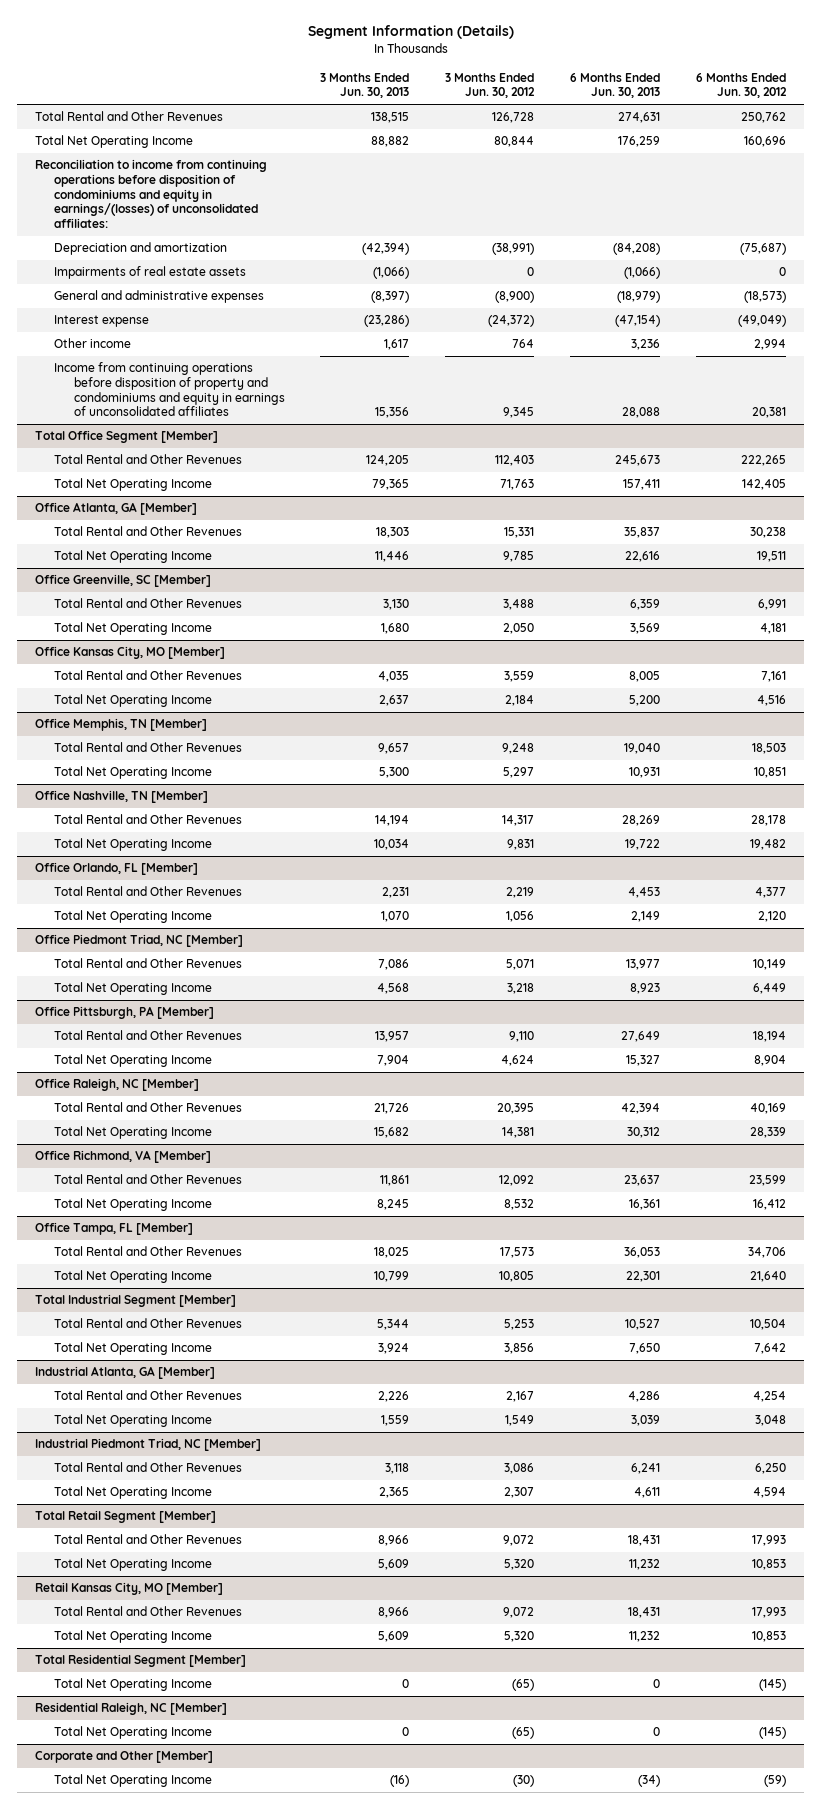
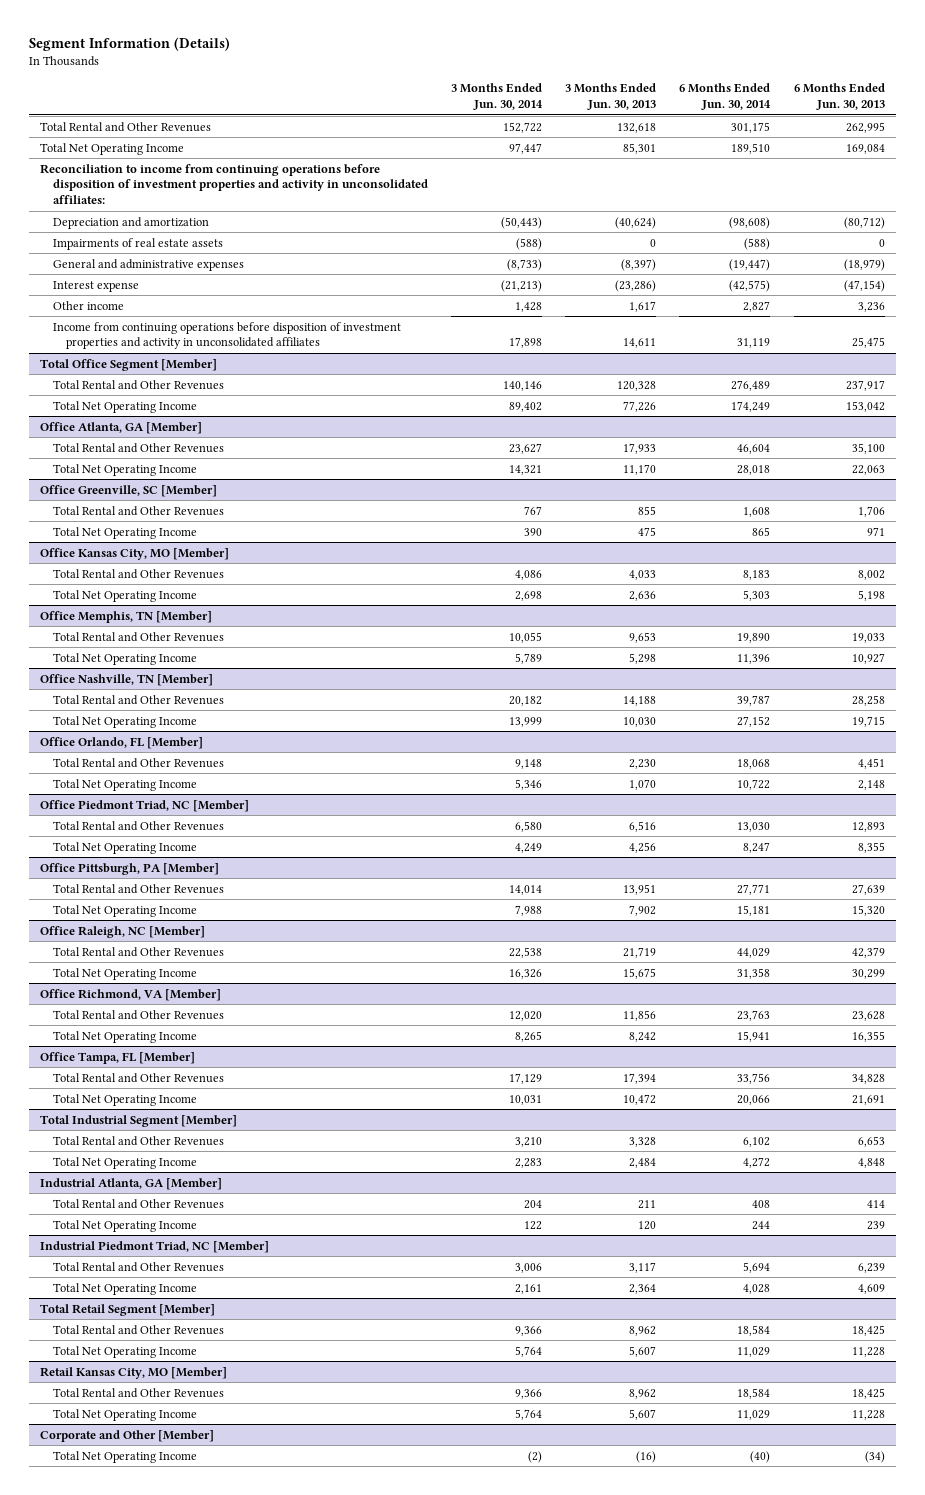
- | 3 Months Ended Jun. 30, 2013 | 3 Months Ended Jun. 30, 2012 | 6 Months Ended Jun. 30, 2013 | 6 Months Ended Jun. 30, 2012
+ | 3 Months Ended Jun. 30, 2014 | 3 Months Ended Jun. 30, 2013 | 6 Months Ended Jun. 30, 2014 | 6 Months Ended Jun. 30, 2013
- Total Rental and Other Revenues | 138,515 | 126,728 | 274,631 | 250,762
- Total Net Operating Income | 88,882 | 80,844 | 176,259 | 160,696
- Reconciliation to income from continuing operations before disposition of condominiums and equity in earnings/(losses) of unconsolidated affiliates:
- Depreciation and amortization | (42,394) | (38,991) | (84,208) | (75,687)
- Impairments of real estate assets | (1,066) | 0 | (1,066) | 0
+ Total Rental and Other Revenues | 152,722 | 132,618 | 301,175 | 262,995
+ Total Net Operating Income | 97,447 | 85,301 | 189,510 | 169,084
+ Reconciliation to income from continuing operations before disposition of investment properties and activity in unconsolidated affiliates:
+ Depreciation and amortization | (50,443) | (40,624) | (98,608) | (80,712)
+ Impairments of real estate assets | (588) | 0 | (588) | 0
- Income from continuing operations before disposition of property and condominiums and equity in earnings of unconsolidated affiliates | 15,356 | 9,345 | 28,088 | 20,381
+ Income from continuing operations before disposition of investment properties and activity in unconsolidated affiliates | 17,898 | 14,611 | 31,119 | 25,475
@ Total Office Segment [Member]
- Total Rental and Other Revenues | 124,205 | 112,403 | 245,673 | 222,265
- Total Net Operating Income | 79,365 | 71,763 | 157,411 | 142,405
+ Total Rental and Other Revenues | 140,146 | 120,328 | 276,489 | 237,917
+ Total Net Operating Income | 89,402 | 77,226 | 174,249 | 153,042
@ Office Atlanta, GA [Member]
- Total Rental and Other Revenues | 18,303 | 15,331 | 35,837 | 30,238
- Total Net Operating Income | 11,446 | 9,785 | 22,616 | 19,511
+ Total Rental and Other Revenues | 23,627 | 17,933 | 46,604 | 35,100
+ Total Net Operating Income | 14,321 | 11,170 | 28,018 | 22,063
@ Office Greenville, SC [Member]
- Total Rental and Other Revenues | 3,130 | 3,488 | 6,359 | 6,991
- Total Net Operating Income | 1,680 | 2,050 | 3,569 | 4,181
+ Total Rental and Other Revenues | 767 | 855 | 1,608 | 1,706
+ Total Net Operating Income | 390 | 475 | 865 | 971
@ Office Kansas City, MO [Member]
- Total Rental and Other Revenues | 4,035 | 3,559 | 8,005 | 7,161
- Total Net Operating Income | 2,637 | 2,184 | 5,200 | 4,516
+ Total Rental and Other Revenues | 4,086 | 4,033 | 8,183 | 8,002
+ Total Net Operating Income | 2,698 | 2,636 | 5,303 | 5,198
@ Office Memphis, TN [Member]
- Total Rental and Other Revenues | 9,657 | 9,248 | 19,040 | 18,503
- Total Net Operating Income | 5,300 | 5,297 | 10,931 | 10,851
+ Total Rental and Other Revenues | 10,055 | 9,653 | 19,890 | 19,033
+ Total Net Operating Income | 5,789 | 5,298 | 11,396 | 10,927
@ Office Nashville, TN [Member]
- Total Rental and Other Revenues | 14,194 | 14,317 | 28,269 | 28,178
- Total Net Operating Income | 10,034 | 9,831 | 19,722 | 19,482
+ Total Rental and Other Revenues | 20,182 | 14,188 | 39,787 | 28,258
+ Total Net Operating Income | 13,999 | 10,030 | 27,152 | 19,715
@ Office Orlando, FL [Member]
- Total Rental and Other Revenues | 2,231 | 2,219 | 4,453 | 4,377
- Total Net Operating Income | 1,070 | 1,056 | 2,149 | 2,120
+ Total Rental and Other Revenues | 9,148 | 2,230 | 18,068 | 4,451
+ Total Net Operating Income | 5,346 | 1,070 | 10,722 | 2,148
@ Office Piedmont Triad, NC [Member]
- Total Rental and Other Revenues | 7,086 | 5,071 | 13,977 | 10,149
- Total Net Operating Income | 4,568 | 3,218 | 8,923 | 6,449
+ Total Rental and Other Revenues | 6,580 | 6,516 | 13,030 | 12,893
+ Total Net Operating Income | 4,249 | 4,256 | 8,247 | 8,355
@ Office Pittsburgh, PA [Member]
- Total Rental and Other Revenues | 13,957 | 9,110 | 27,649 | 18,194
- Total Net Operating Income | 7,904 | 4,624 | 15,327 | 8,904
+ Total Rental and Other Revenues | 14,014 | 13,951 | 27,771 | 27,639
+ Total Net Operating Income | 7,988 | 7,902 | 15,181 | 15,320
@ Office Raleigh, NC [Member]
- Total Rental and Other Revenues | 21,726 | 20,395 | 42,394 | 40,169
- Total Net Operating Income | 15,682 | 14,381 | 30,312 | 28,339
+ Total Rental and Other Revenues | 22,538 | 21,719 | 44,029 | 42,379
+ Total Net Operating Income | 16,326 | 15,675 | 31,358 | 30,299
@ Office Richmond, VA [Member]
- Total Rental and Other Revenues | 11,861 | 12,092 | 23,637 | 23,599
- Total Net Operating Income | 8,245 | 8,532 | 16,361 | 16,412
+ Total Rental and Other Revenues | 12,020 | 11,856 | 23,763 | 23,628
+ Total Net Operating Income | 8,265 | 8,242 | 15,941 | 16,355
@ Office Tampa, FL [Member]
- Total Rental and Other Revenues | 18,025 | 17,573 | 36,053 | 34,706
- Total Net Operating Income | 10,799 | 10,805 | 22,301 | 21,640
+ Total Rental and Other Revenues | 17,129 | 17,394 | 33,756 | 34,828
+ Total Net Operating Income | 10,031 | 10,472 | 20,066 | 21,691
@ Total Industrial Segment [Member]
- Total Rental and Other Revenues | 5,344 | 5,253 | 10,527 | 10,504
- Total Net Operating Income | 3,924 | 3,856 | 7,650 | 7,642
+ Total Rental and Other Revenues | 3,210 | 3,328 | 6,102 | 6,653
+ Total Net Operating Income | 2,283 | 2,484 | 4,272 | 4,848
@ Industrial Atlanta, GA [Member]
- Total Rental and Other Revenues | 2,226 | 2,167 | 4,286 | 4,254
- Total Net Operating Income | 1,559 | 1,549 | 3,039 | 3,048
+ Total Rental and Other Revenues | 204 | 211 | 408 | 414
+ Total Net Operating Income | 122 | 120 | 244 | 239
@ Industrial Piedmont Triad, NC [Member]
- Total Rental and Other Revenues | 3,118 | 3,086 | 6,241 | 6,250
- Total Net Operating Income | 2,365 | 2,307 | 4,611 | 4,594
+ Total Rental and Other Revenues | 3,006 | 3,117 | 5,694 | 6,239
+ Total Net Operating Income | 2,161 | 2,364 | 4,028 | 4,609
@ Total Retail Segment [Member]
- Total Rental and Other Revenues | 8,966 | 9,072 | 18,431 | 17,993
- Total Net Operating Income | 5,609 | 5,320 | 11,232 | 10,853
+ Total Rental and Other Revenues | 9,366 | 8,962 | 18,584 | 18,425
+ Total Net Operating Income | 5,764 | 5,607 | 11,029 | 11,228
@ Retail Kansas City, MO [Member]
- Total Rental and Other Revenues | 8,966 | 9,072 | 18,431 | 17,993
- Total Net Operating Income | 5,609 | 5,320 | 11,232 | 10,853
- Total Residential Segment [Member]
- Total Net Operating Income | 0 | (65) | 0 | (145)
- Residential Raleigh, NC [Member]
- Total Net Operating Income | 0 | (65) | 0 | (145)
@ Retail Kansas City, MO [Member]
+ Total Rental and Other Revenues | 9,366 | 8,962 | 18,584 | 18,425
+ Total Net Operating Income | 5,764 | 5,607 | 11,029 | 11,228

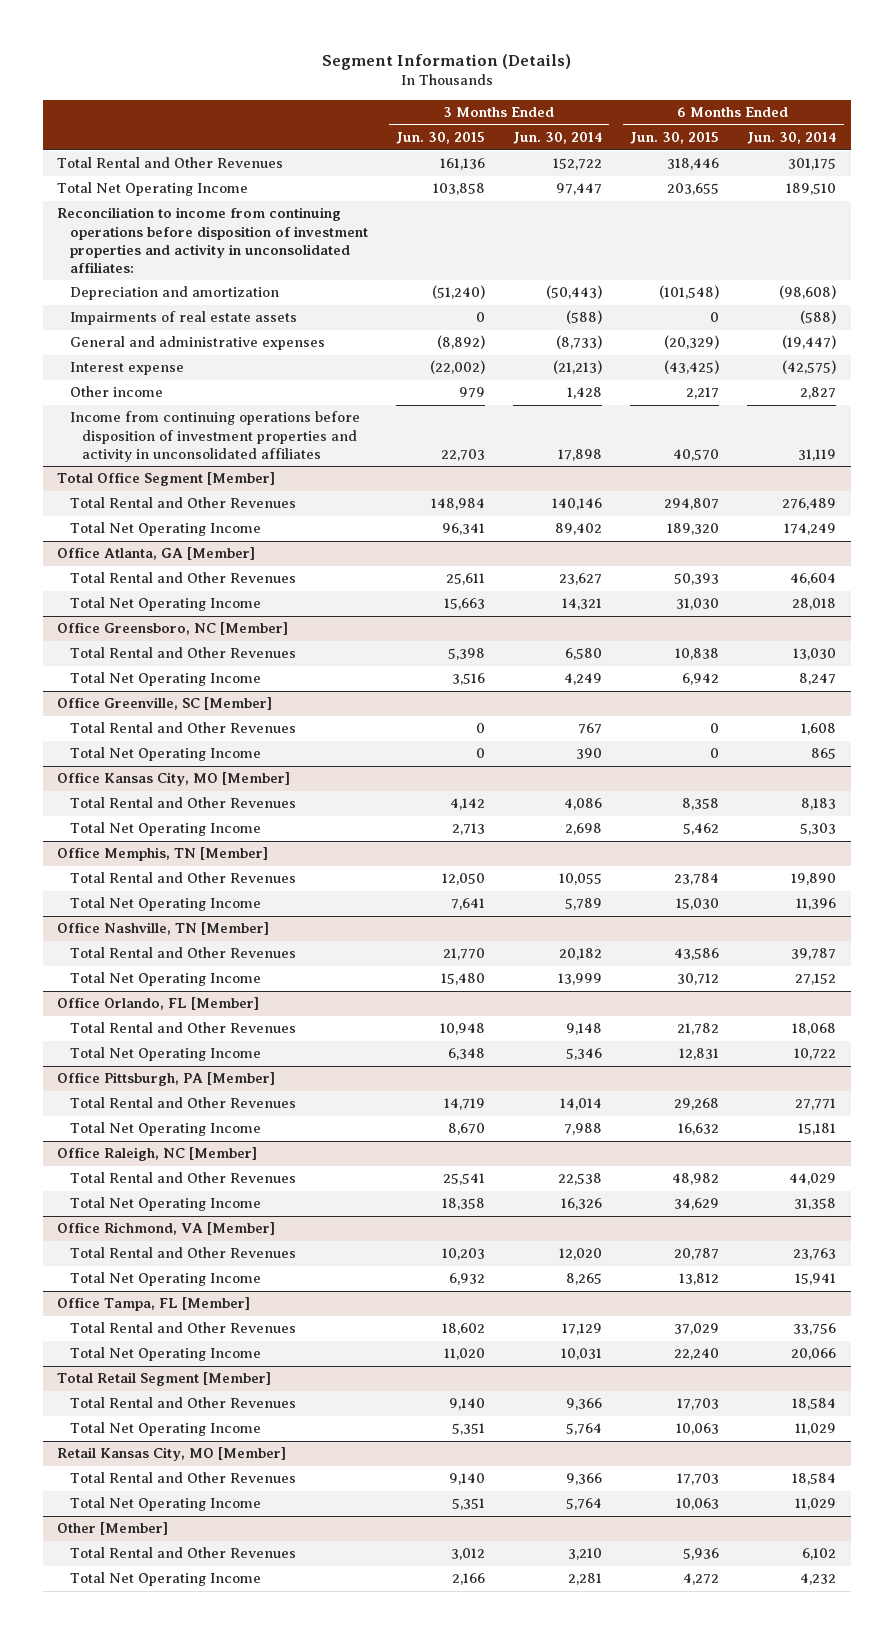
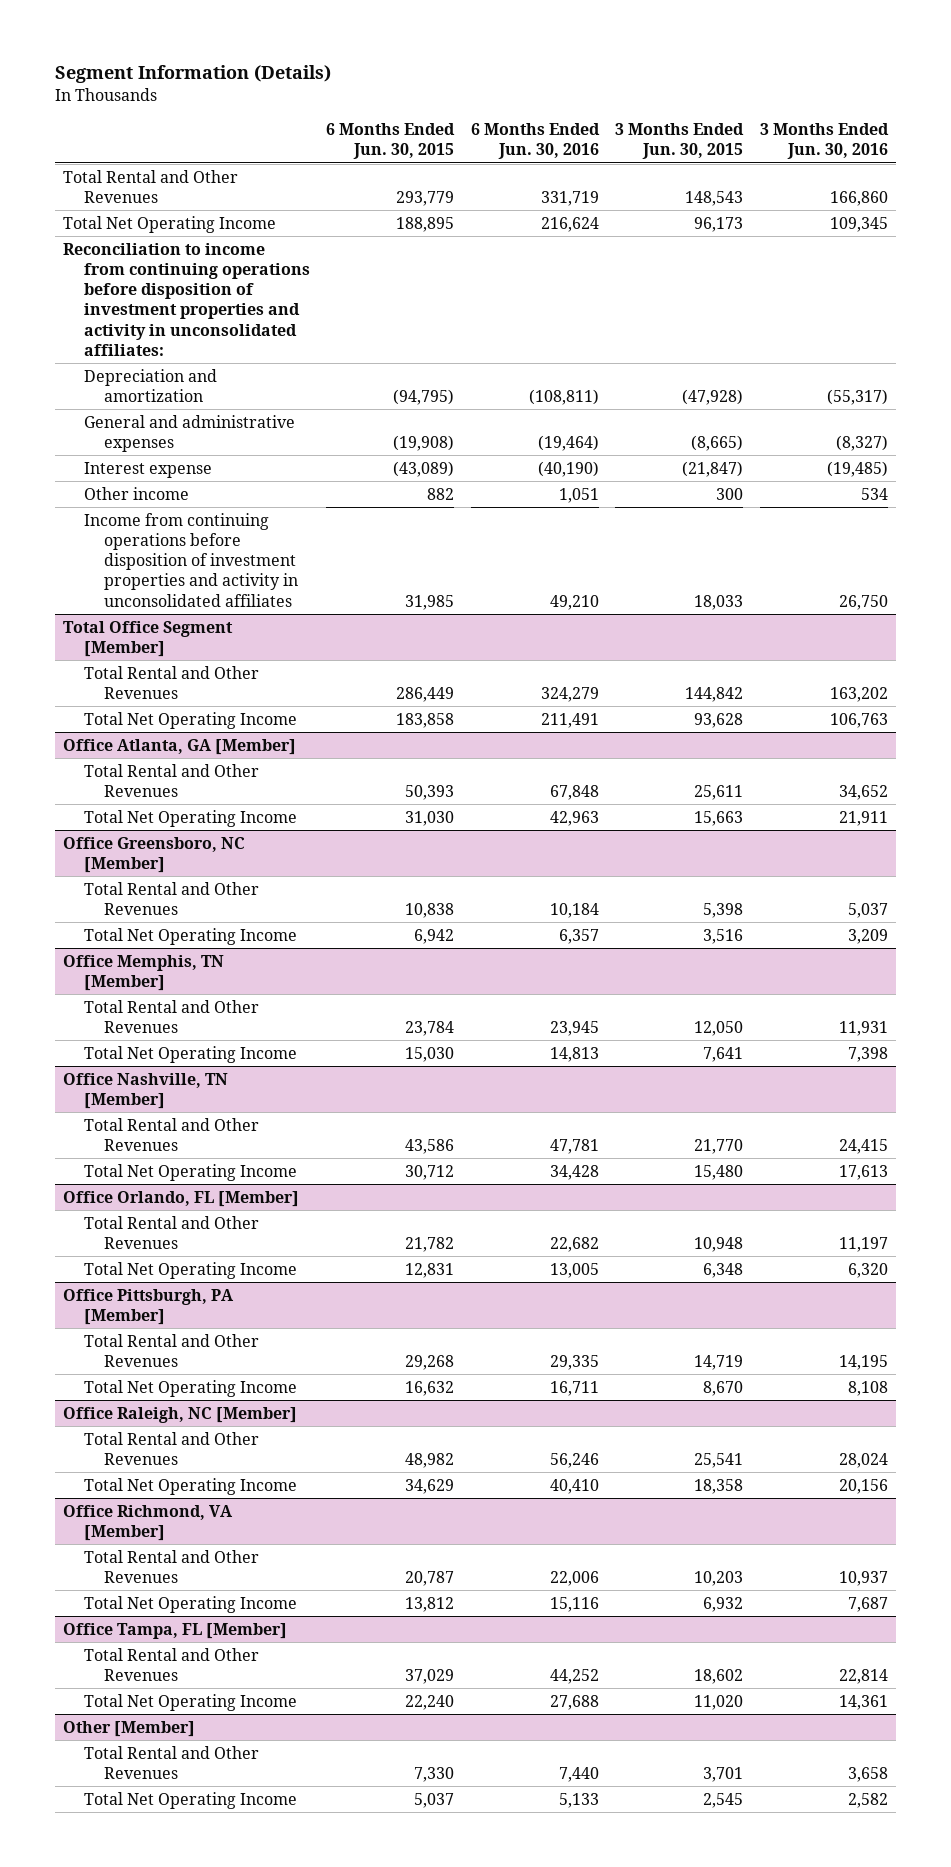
- | 3 Months Ended Jun. 30, 2015 | 3 Months Ended Jun. 30, 2014 | 6 Months Ended Jun. 30, 2015 | 6 Months Ended Jun. 30, 2014
+ | 6 Months Ended Jun. 30, 2015 | 6 Months Ended Jun. 30, 2016 | 3 Months Ended Jun. 30, 2015 | 3 Months Ended Jun. 30, 2016
- Total Rental and Other Revenues | 161,136 | 152,722 | 318,446 | 301,175
- Total Net Operating Income | 103,858 | 97,447 | 203,655 | 189,510
+ Total Rental and Other Revenues | 293,779 | 331,719 | 148,543 | 166,860
+ Total Net Operating Income | 188,895 | 216,624 | 96,173 | 109,345
- Depreciation and amortization | (51,240) | (50,443) | (101,548) | (98,608)
- Impairments of real estate assets | 0 | (588) | 0 | (588)
- General and administrative expenses | (8,892) | (8,733) | (20,329) | (19,447)
- Interest expense | (22,002) | (21,213) | (43,425) | (42,575)
- Other income | 979 | 1,428 | 2,217 | 2,827
- Income from continuing operations before disposition of investment properties and activity in unconsolidated affiliates | 22,703 | 17,898 | 40,570 | 31,119
+ Depreciation and amortization | (94,795) | (108,811) | (47,928) | (55,317)
+ General and administrative expenses | (19,908) | (19,464) | (8,665) | (8,327)
+ Interest expense | (43,089) | (40,190) | (21,847) | (19,485)
+ Other income | 882 | 1,051 | 300 | 534
+ Income from continuing operations before disposition of investment properties and activity in unconsolidated affiliates | 31,985 | 49,210 | 18,033 | 26,750
@ Total Office Segment [Member]
- Total Rental and Other Revenues | 148,984 | 140,146 | 294,807 | 276,489
- Total Net Operating Income | 96,341 | 89,402 | 189,320 | 174,249
+ Total Rental and Other Revenues | 286,449 | 324,279 | 144,842 | 163,202
+ Total Net Operating Income | 183,858 | 211,491 | 93,628 | 106,763
- Office Greenville, SC [Member]
- Total Rental and Other Revenues | 0 | 767 | 0 | 1,608
- Total Net Operating Income | 0 | 390 | 0 | 865
- Office Kansas City, MO [Member]
- Total Rental and Other Revenues | 4,142 | 4,086 | 8,358 | 8,183
- Total Net Operating Income | 2,713 | 2,698 | 5,462 | 5,303
- Total Retail Segment [Member]
- Total Rental and Other Revenues | 9,140 | 9,366 | 17,703 | 18,584
- Total Net Operating Income | 5,351 | 5,764 | 10,063 | 11,029
- Retail Kansas City, MO [Member]
- Total Rental and Other Revenues | 9,140 | 9,366 | 17,703 | 18,584
- Total Net Operating Income | 5,351 | 5,764 | 10,063 | 11,029
@ Other [Member]
- Total Rental and Other Revenues | 3,012 | 3,210 | 5,936 | 6,102
- Total Net Operating Income | 2,166 | 2,281 | 4,272 | 4,232
+ Total Rental and Other Revenues | 7,330 | 7,440 | 3,701 | 3,658
+ Total Net Operating Income | 5,037 | 5,133 | 2,545 | 2,582

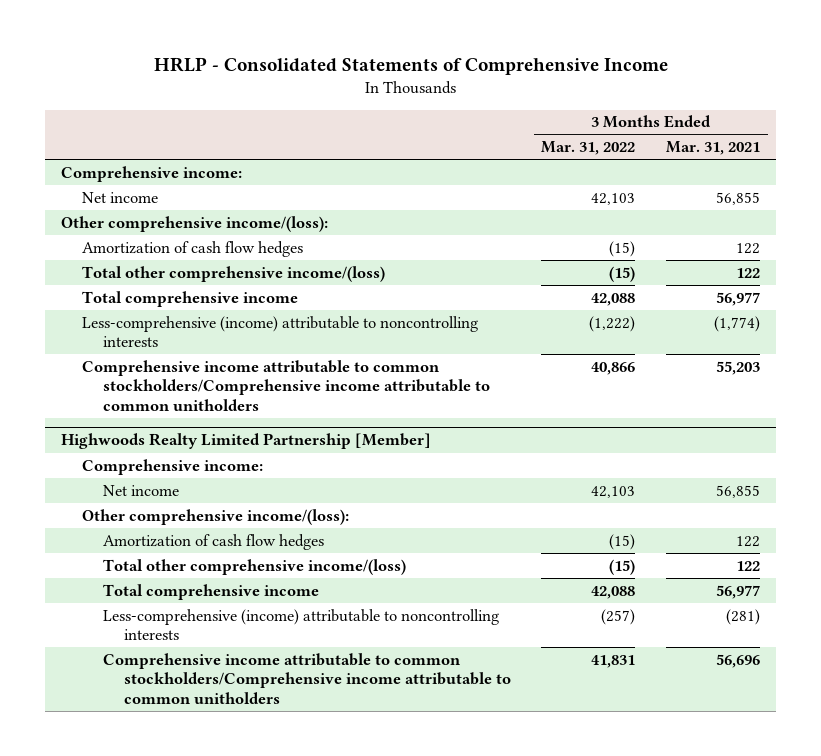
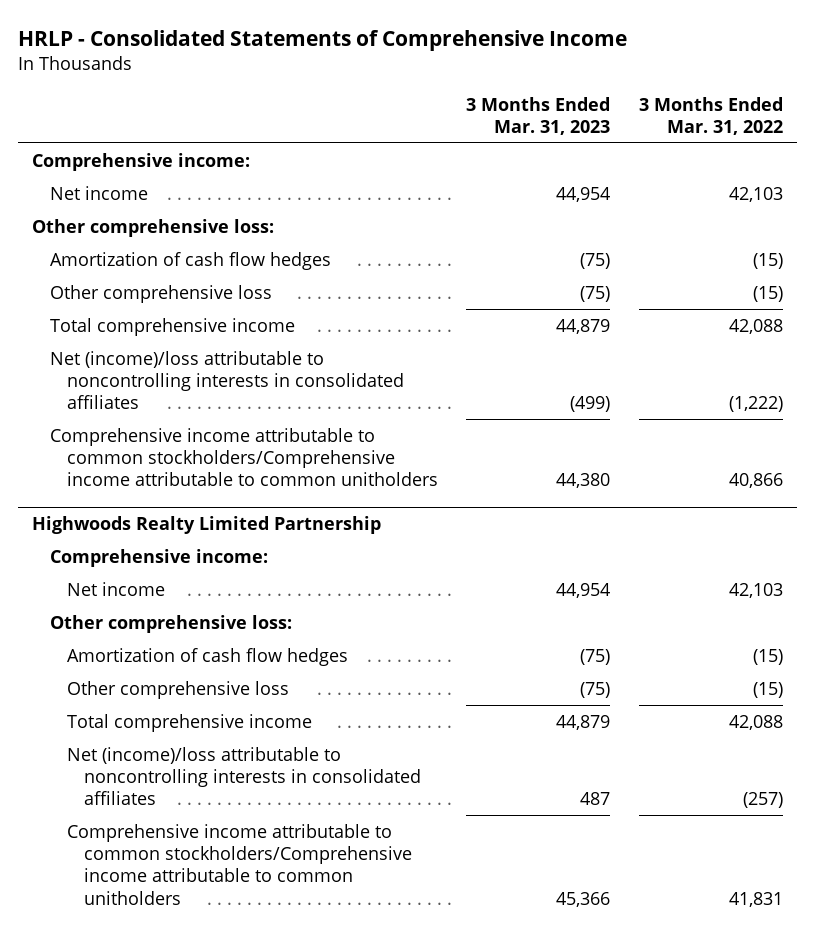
- | 3 Months Ended Mar. 31, 2022 | 3 Months Ended Mar. 31, 2021
+ | 3 Months Ended Mar. 31, 2023 | 3 Months Ended Mar. 31, 2022
- Other comprehensive income/(loss):
+ Other comprehensive loss:
- Total other comprehensive income/(loss) | (15) | 122
+ Other comprehensive loss | (75) | (15)
- Less-comprehensive (income) attributable to noncontrolling interests | (1,222) | (1,774)
+ Net (income)/loss attributable to noncontrolling interests in consolidated affiliates | (499) | (1,222)
- Highwoods Realty Limited Partnership [Member]
+ Highwoods Realty Limited Partnership
- Other comprehensive income/(loss):
+ Other comprehensive loss:
- Total other comprehensive income/(loss) | (15) | 122
+ Other comprehensive loss | (75) | (15)
- Less-comprehensive (income) attributable to noncontrolling interests | (257) | (281)
+ Net (income)/loss attributable to noncontrolling interests in consolidated affiliates | 487 | (257)

